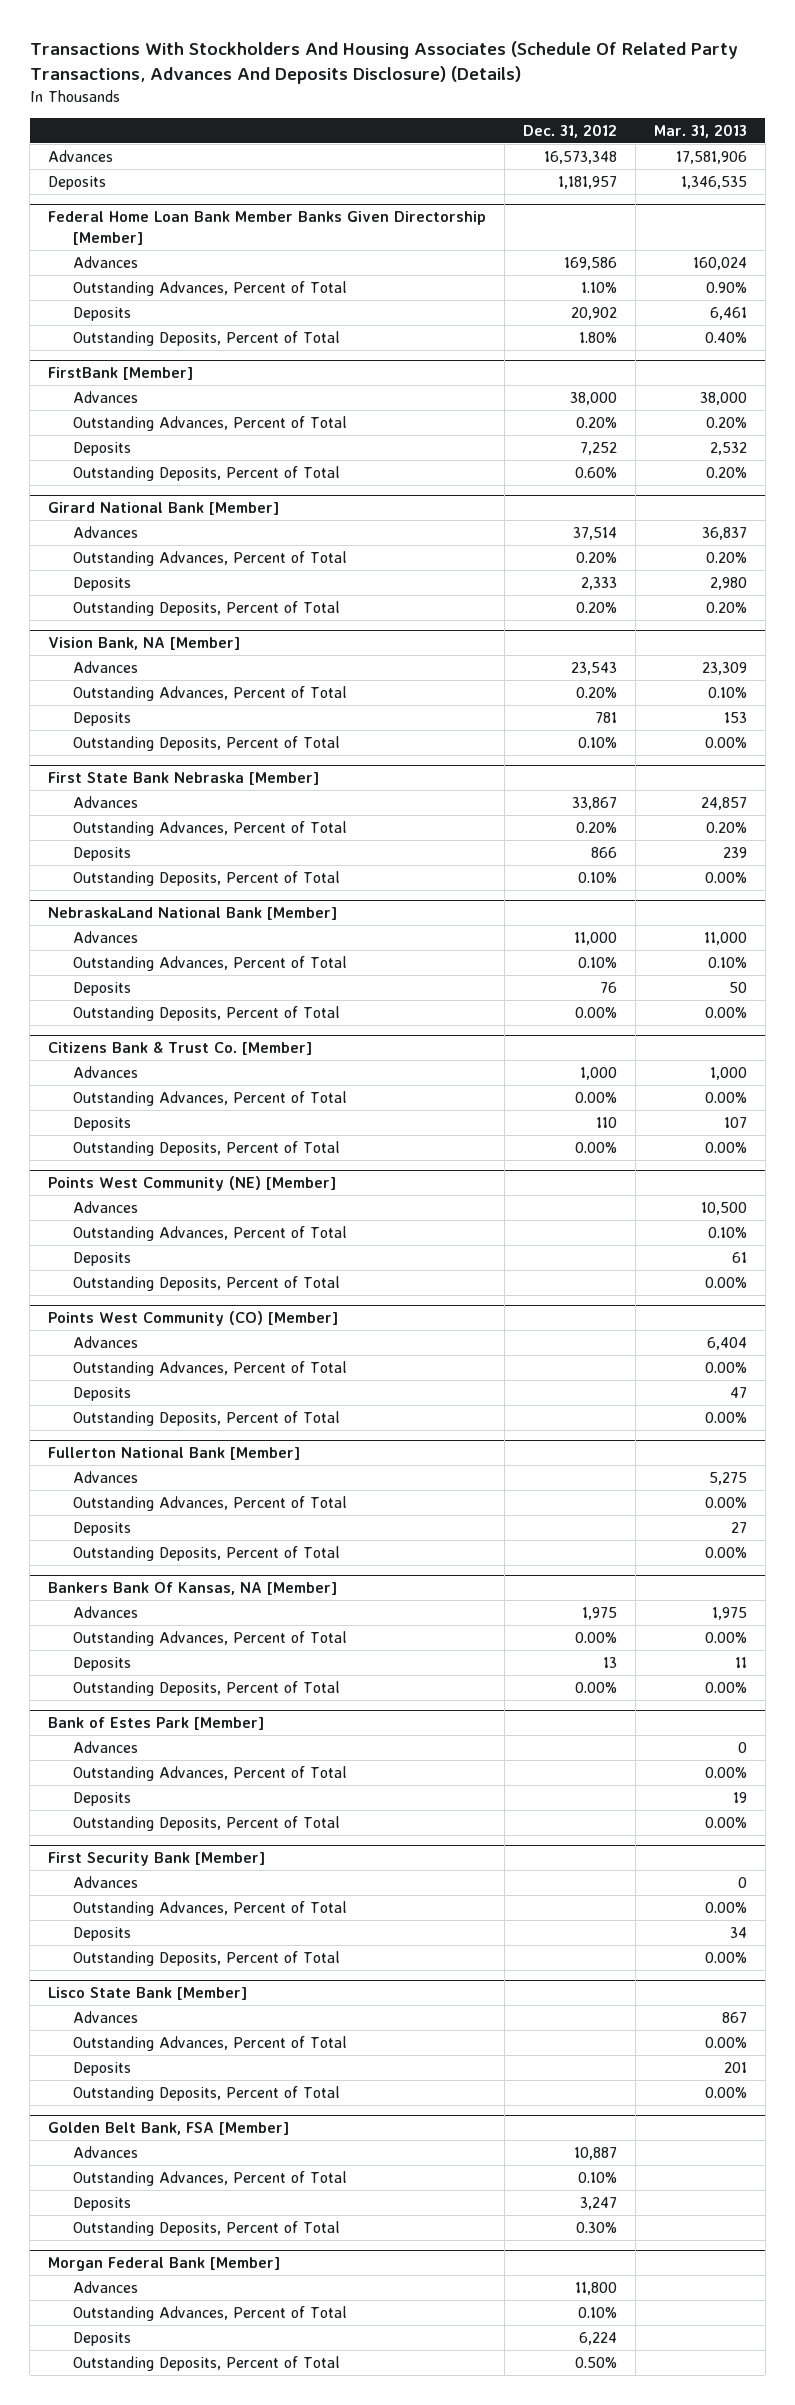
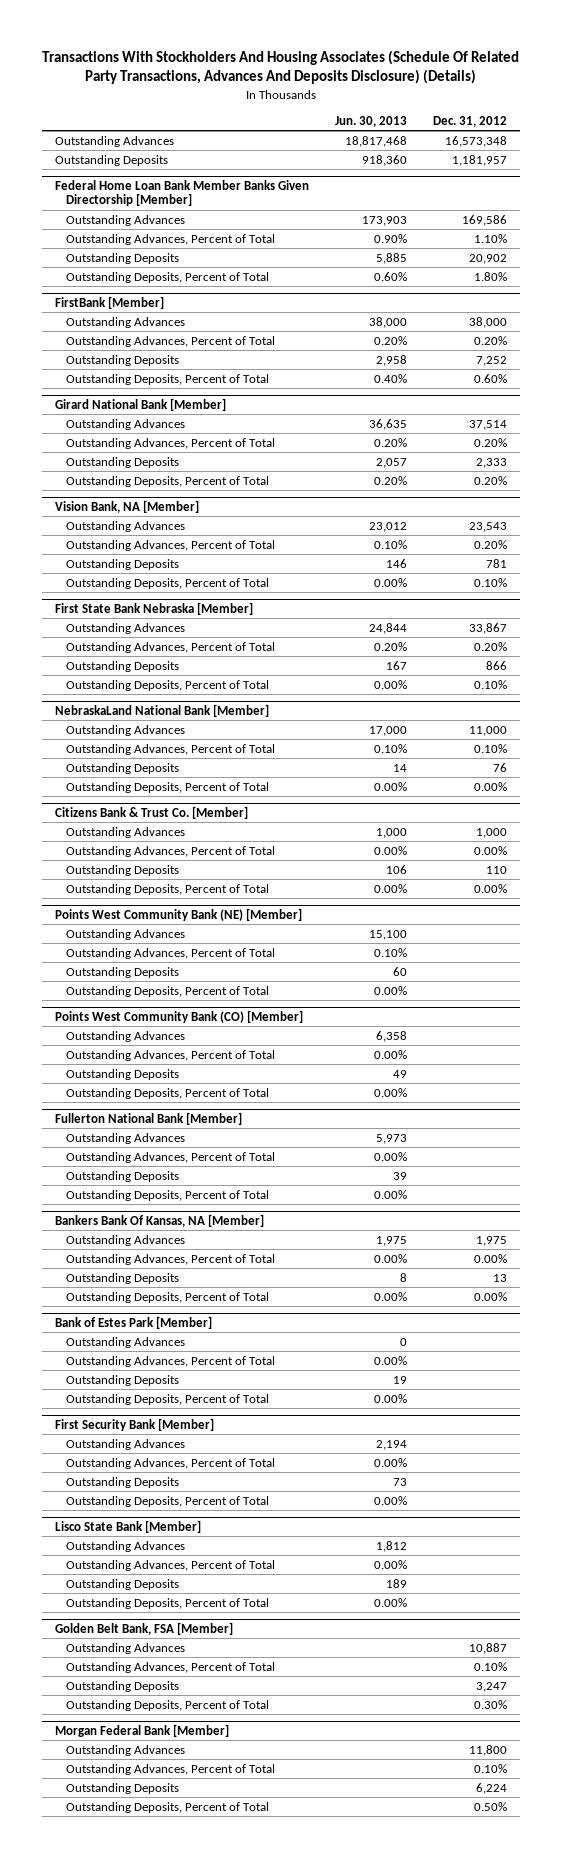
- | Dec. 31, 2012 | Mar. 31, 2013
+ | Jun. 30, 2013 | Dec. 31, 2012
- Advances | 16,573,348 | 17,581,906
- Deposits | 1,181,957 | 1,346,535
+ Outstanding Advances | 18,817,468 | 16,573,348
+ Outstanding Deposits | 918,360 | 1,181,957
@ Federal Home Loan Bank Member Banks Given Directorship [Member]
- Advances | 169,586 | 160,024
+ Outstanding Advances | 173,903 | 169,586
- Deposits | 20,902 | 6,461
+ Outstanding Deposits | 5,885 | 20,902
@ FirstBank [Member]
- Advances | 38,000 | 38,000
+ Outstanding Advances | 38,000 | 38,000
- Deposits | 7,252 | 2,532
+ Outstanding Deposits | 2,958 | 7,252
@ Girard National Bank [Member]
- Advances | 37,514 | 36,837
+ Outstanding Advances | 36,635 | 37,514
- Deposits | 2,333 | 2,980
+ Outstanding Deposits | 2,057 | 2,333
@ Vision Bank, NA [Member]
- Advances | 23,543 | 23,309
+ Outstanding Advances | 23,012 | 23,543
- Deposits | 781 | 153
+ Outstanding Deposits | 146 | 781
@ First State Bank Nebraska [Member]
- Advances | 33,867 | 24,857
+ Outstanding Advances | 24,844 | 33,867
- Deposits | 866 | 239
+ Outstanding Deposits | 167 | 866
@ NebraskaLand National Bank [Member]
- Advances | 11,000 | 11,000
+ Outstanding Advances | 17,000 | 11,000
- Deposits | 76 | 50
+ Outstanding Deposits | 14 | 76
@ Citizens Bank & Trust Co. [Member]
- Advances | 1,000 | 1,000
+ Outstanding Advances | 1,000 | 1,000
- Deposits | 110 | 107
+ Outstanding Deposits | 106 | 110
- Points West Community (NE) [Member]
- Advances | | 10,500
+ Points West Community Bank (NE) [Member]
+ Outstanding Advances | 15,100 |
- Deposits | | 61
+ Outstanding Deposits | 60 |
- Points West Community (CO) [Member]
- Advances | | 6,404
+ Points West Community Bank (CO) [Member]
+ Outstanding Advances | 6,358 |
- Deposits | | 47
+ Outstanding Deposits | 49 |
@ Fullerton National Bank [Member]
- Advances | | 5,275
+ Outstanding Advances | 5,973 |
- Deposits | | 27
+ Outstanding Deposits | 39 |
@ Bankers Bank Of Kansas, NA [Member]
- Advances | 1,975 | 1,975
+ Outstanding Advances | 1,975 | 1,975
- Deposits | 13 | 11
+ Outstanding Deposits | 8 | 13
@ Bank of Estes Park [Member]
- Advances | | 0
+ Outstanding Advances | 0 |
- Deposits | | 19
+ Outstanding Deposits | 19 |
@ First Security Bank [Member]
- Advances | | 0
+ Outstanding Advances | 2,194 |
- Deposits | | 34
+ Outstanding Deposits | 73 |
@ Lisco State Bank [Member]
- Advances | | 867
+ Outstanding Advances | 1,812 |
- Deposits | | 201
+ Outstanding Deposits | 189 |
@ Golden Belt Bank, FSA [Member]
- Advances | 10,887 |
+ Outstanding Advances | | 10,887
- Deposits | 3,247 |
+ Outstanding Deposits | | 3,247
@ Morgan Federal Bank [Member]
- Advances | 11,800 |
+ Outstanding Advances | | 11,800
- Deposits | 6,224 |
+ Outstanding Deposits | | 6,224

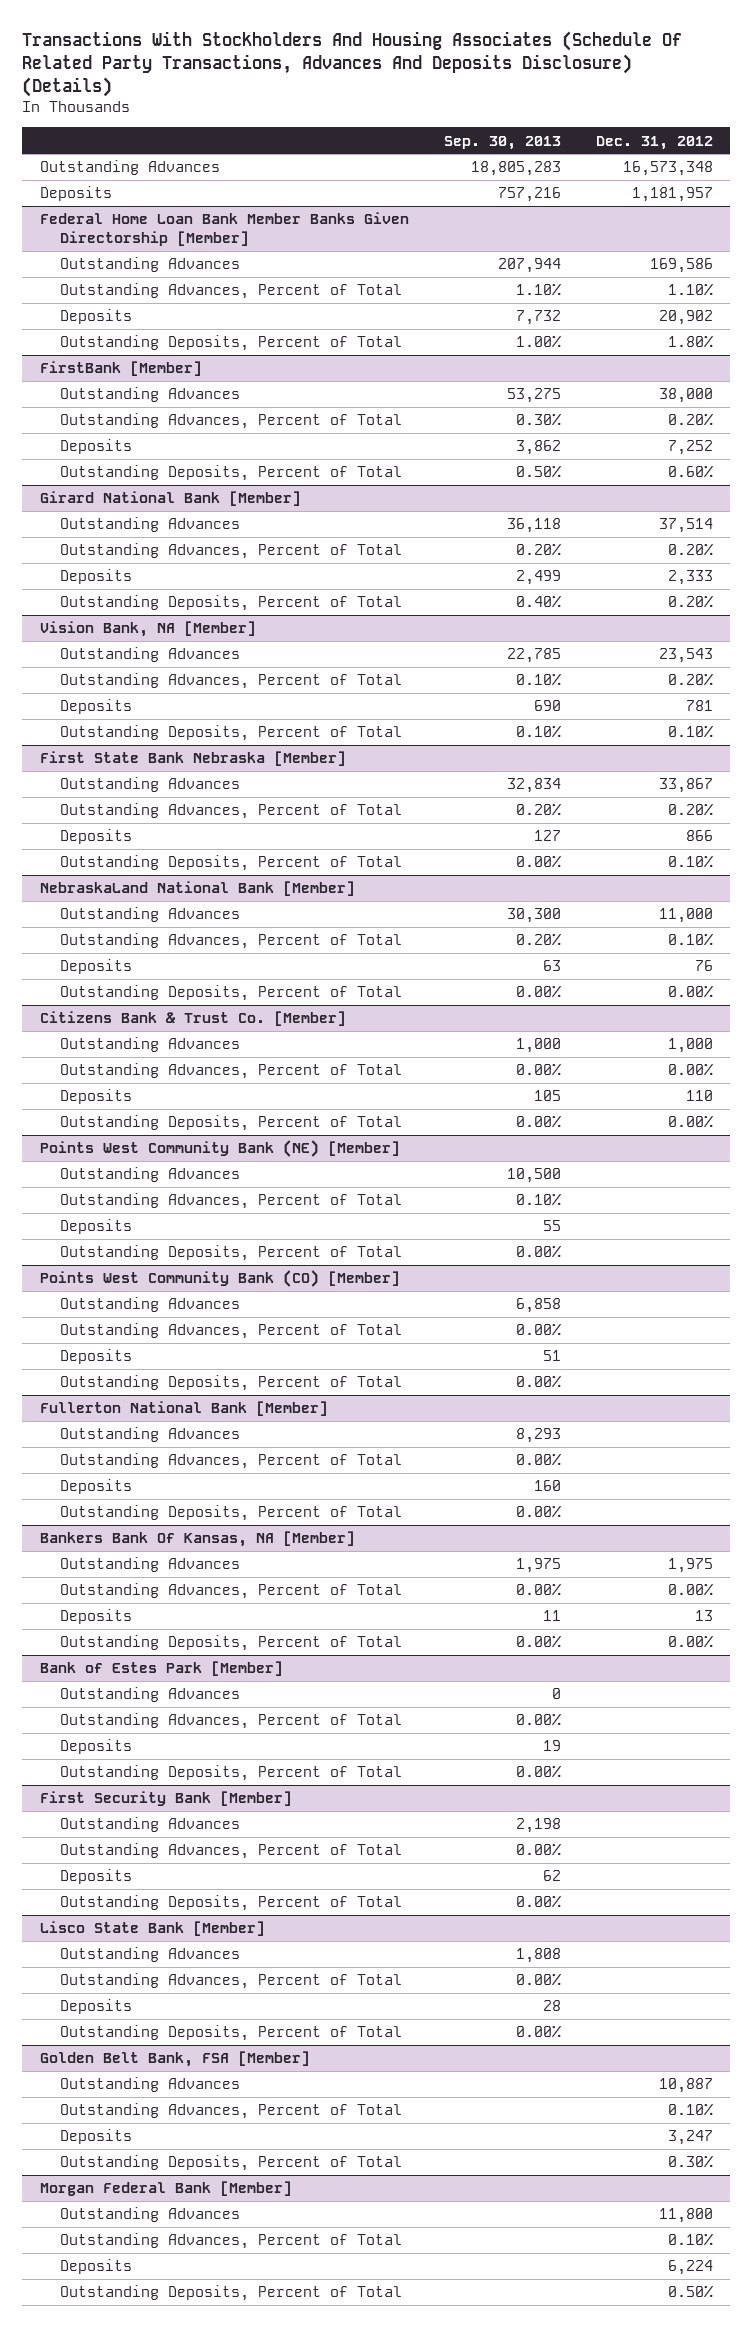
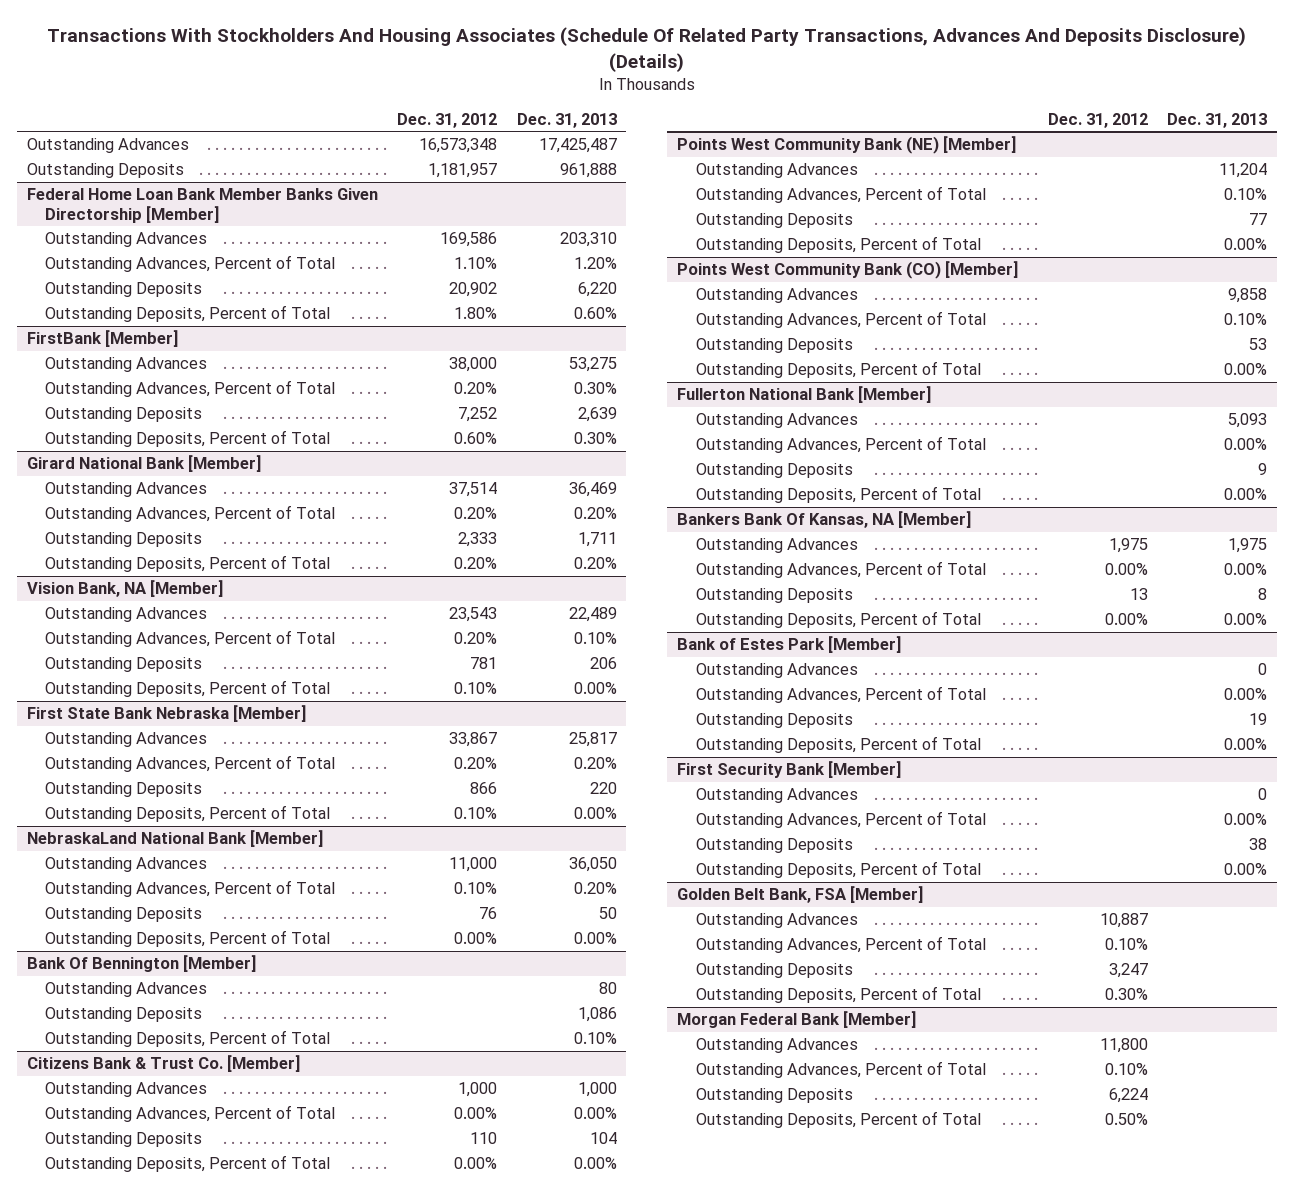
- | Sep. 30, 2013 | Dec. 31, 2012
+ | Dec. 31, 2012 | Dec. 31, 2013
- Deposits | 757,216 | 1,181,957
+ Outstanding Deposits | 1,181,957 | 961,888
@ Federal Home Loan Bank Member Banks Given Directorship [Member]
- Deposits | 7,732 | 20,902
+ Outstanding Deposits | 20,902 | 6,220
@ FirstBank [Member]
- Deposits | 3,862 | 7,252
+ Outstanding Deposits | 7,252 | 2,639
@ Girard National Bank [Member]
- Deposits | 2,499 | 2,333
+ Outstanding Deposits | 2,333 | 1,711
@ Vision Bank, NA [Member]
- Deposits | 690 | 781
+ Outstanding Deposits | 781 | 206
@ First State Bank Nebraska [Member]
- Deposits | 127 | 866
+ Outstanding Deposits | 866 | 220
@ NebraskaLand National Bank [Member]
- Deposits | 63 | 76
+ Outstanding Deposits | 76 | 50
+ Bank Of Bennington [Member]
+ Outstanding Advances | | 80
+ Outstanding Deposits | | 1,086
+ Outstanding Deposits, Percent of Total | | 0.10%
@ Citizens Bank & Trust Co. [Member]
- Deposits | 105 | 110
+ Outstanding Deposits | 110 | 104
@ Points West Community Bank (NE) [Member]
- Deposits | 55 |
+ Outstanding Deposits | | 77
@ Points West Community Bank (CO) [Member]
- Deposits | 51 |
+ Outstanding Deposits | | 53
@ Fullerton National Bank [Member]
- Deposits | 160 |
+ Outstanding Deposits | | 9
@ Bankers Bank Of Kansas, NA [Member]
- Deposits | 11 | 13
+ Outstanding Deposits | 13 | 8
@ Bank of Estes Park [Member]
- Deposits | 19 |
+ Outstanding Deposits | | 19
@ First Security Bank [Member]
- Deposits | 62 |
- Outstanding Deposits, Percent of Total | 0.00% |
- Lisco State Bank [Member]
- Outstanding Advances | 1,808 |
- Outstanding Advances, Percent of Total | 0.00% |
- Deposits | 28 |
@ First Security Bank [Member]
+ Outstanding Deposits | | 38
@ Golden Belt Bank, FSA [Member]
- Deposits | | 3,247
+ Outstanding Deposits | 3,247 |
@ Morgan Federal Bank [Member]
- Deposits | | 6,224
+ Outstanding Deposits | 6,224 |

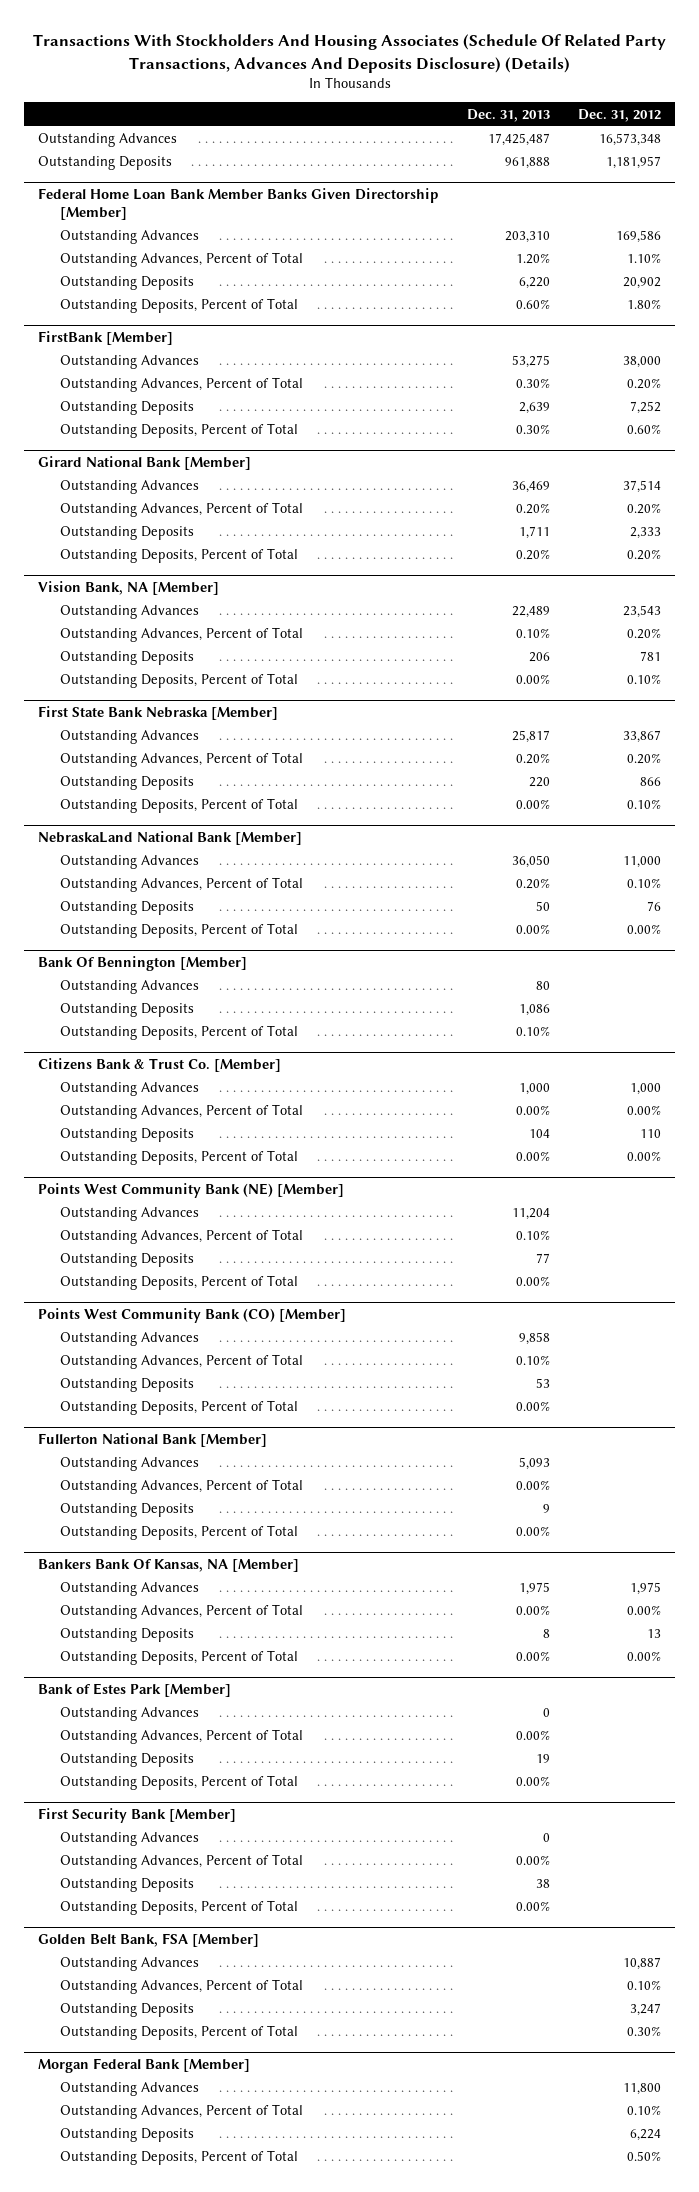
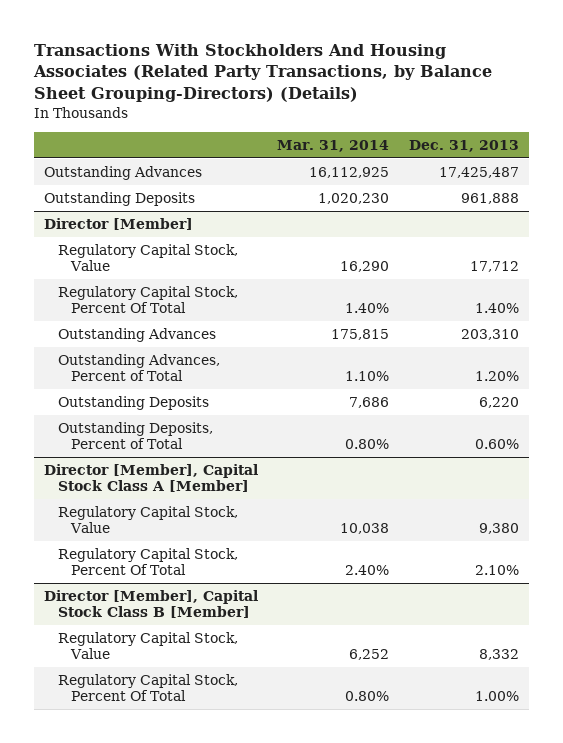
- Transactions With Stockholders And Housing Associates (Schedule Of Related Party Transactions, Advances And Deposits Disclosure) (Details)
+ Transactions With Stockholders And Housing Associates (Related Party Transactions, by Balance Sheet Grouping-Directors) (Details)
- | Dec. 31, 2013 | Dec. 31, 2012
+ | Mar. 31, 2014 | Dec. 31, 2013
- Federal Home Loan Bank Member Banks Given Directorship [Member]
+ Director [Member]
+ Regulatory Capital Stock, Value | 16,290 | 17,712
+ Regulatory Capital Stock, Percent Of Total | 1.40% | 1.40%
- FirstBank [Member]
- Outstanding Advances | 53,275 | 38,000
- Outstanding Advances, Percent of Total | 0.30% | 0.20%
- Outstanding Deposits | 2,639 | 7,252
- Outstanding Deposits, Percent of Total | 0.30% | 0.60%
- Girard National Bank [Member]
- Outstanding Advances | 36,469 | 37,514
- Outstanding Advances, Percent of Total | 0.20% | 0.20%
- Outstanding Deposits | 1,711 | 2,333
- Outstanding Deposits, Percent of Total | 0.20% | 0.20%
- Vision Bank, NA [Member]
- Outstanding Advances | 22,489 | 23,543
- Outstanding Advances, Percent of Total | 0.10% | 0.20%
- Outstanding Deposits | 206 | 781
- Outstanding Deposits, Percent of Total | 0.00% | 0.10%
- First State Bank Nebraska [Member]
- Outstanding Advances | 25,817 | 33,867
- Outstanding Advances, Percent of Total | 0.20% | 0.20%
- Outstanding Deposits | 220 | 866
- Outstanding Deposits, Percent of Total | 0.00% | 0.10%
- NebraskaLand National Bank [Member]
- Outstanding Advances | 36,050 | 11,000
- Outstanding Advances, Percent of Total | 0.20% | 0.10%
- Outstanding Deposits | 50 | 76
- Outstanding Deposits, Percent of Total | 0.00% | 0.00%
- Bank Of Bennington [Member]
- Outstanding Advances | 80 |
- Outstanding Deposits | 1,086 |
- Outstanding Deposits, Percent of Total | 0.10% |
- Citizens Bank & Trust Co. [Member]
- Outstanding Advances | 1,000 | 1,000
- Outstanding Advances, Percent of Total | 0.00% | 0.00%
- Outstanding Deposits | 104 | 110
- Outstanding Deposits, Percent of Total | 0.00% | 0.00%
- Points West Community Bank (NE) [Member]
- Outstanding Advances | 11,204 |
- Outstanding Advances, Percent of Total | 0.10% |
- Outstanding Deposits | 77 |
- Outstanding Deposits, Percent of Total | 0.00% |
- Points West Community Bank (CO) [Member]
- Outstanding Advances | 9,858 |
- Outstanding Advances, Percent of Total | 0.10% |
- Outstanding Deposits | 53 |
- Outstanding Deposits, Percent of Total | 0.00% |
- Fullerton National Bank [Member]
- Outstanding Advances | 5,093 |
- Outstanding Advances, Percent of Total | 0.00% |
- Outstanding Deposits | 9 |
- Outstanding Deposits, Percent of Total | 0.00% |
- Bankers Bank Of Kansas, NA [Member]
- Outstanding Advances | 1,975 | 1,975
- Outstanding Advances, Percent of Total | 0.00% | 0.00%
- Outstanding Deposits | 8 | 13
- Outstanding Deposits, Percent of Total | 0.00% | 0.00%
- Bank of Estes Park [Member]
- Outstanding Advances | 0 |
- Outstanding Advances, Percent of Total | 0.00% |
- Outstanding Deposits | 19 |
- Outstanding Deposits, Percent of Total | 0.00% |
- First Security Bank [Member]
- Outstanding Advances | 0 |
- Outstanding Advances, Percent of Total | 0.00% |
- Outstanding Deposits | 38 |
- Outstanding Deposits, Percent of Total | 0.00% |
- Golden Belt Bank, FSA [Member]
- Outstanding Advances | | 10,887
- Outstanding Advances, Percent of Total | | 0.10%
- Outstanding Deposits | | 3,247
- Outstanding Deposits, Percent of Total | | 0.30%
- Morgan Federal Bank [Member]
- Outstanding Advances | | 11,800
- Outstanding Advances, Percent of Total | | 0.10%
- Outstanding Deposits | | 6,224
- Outstanding Deposits, Percent of Total | | 0.50%
+ Director [Member], Capital Stock Class A [Member]
+ Regulatory Capital Stock, Value | 10,038 | 9,380
+ Regulatory Capital Stock, Percent Of Total | 2.40% | 2.10%
+ Director [Member], Capital Stock Class B [Member]
+ Regulatory Capital Stock, Value | 6,252 | 8,332
+ Regulatory Capital Stock, Percent Of Total | 0.80% | 1.00%

